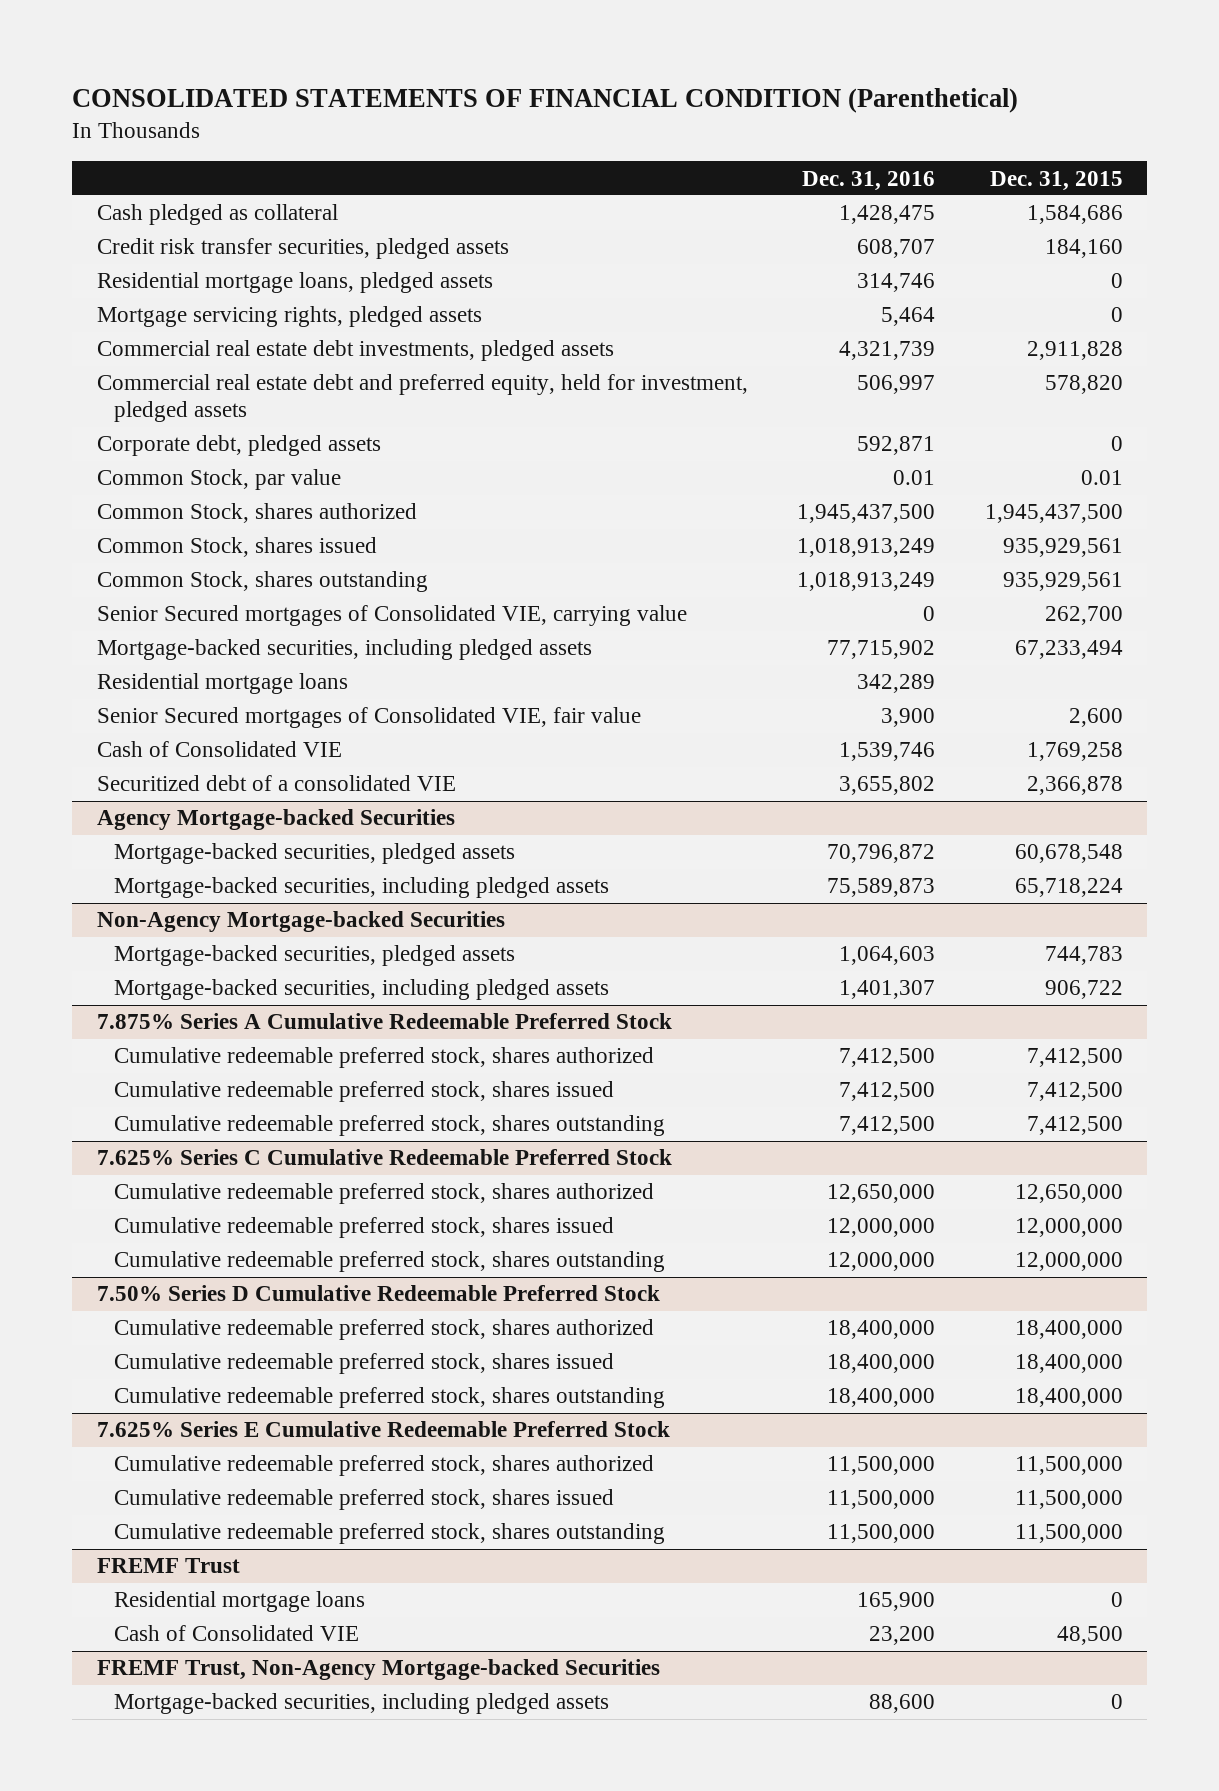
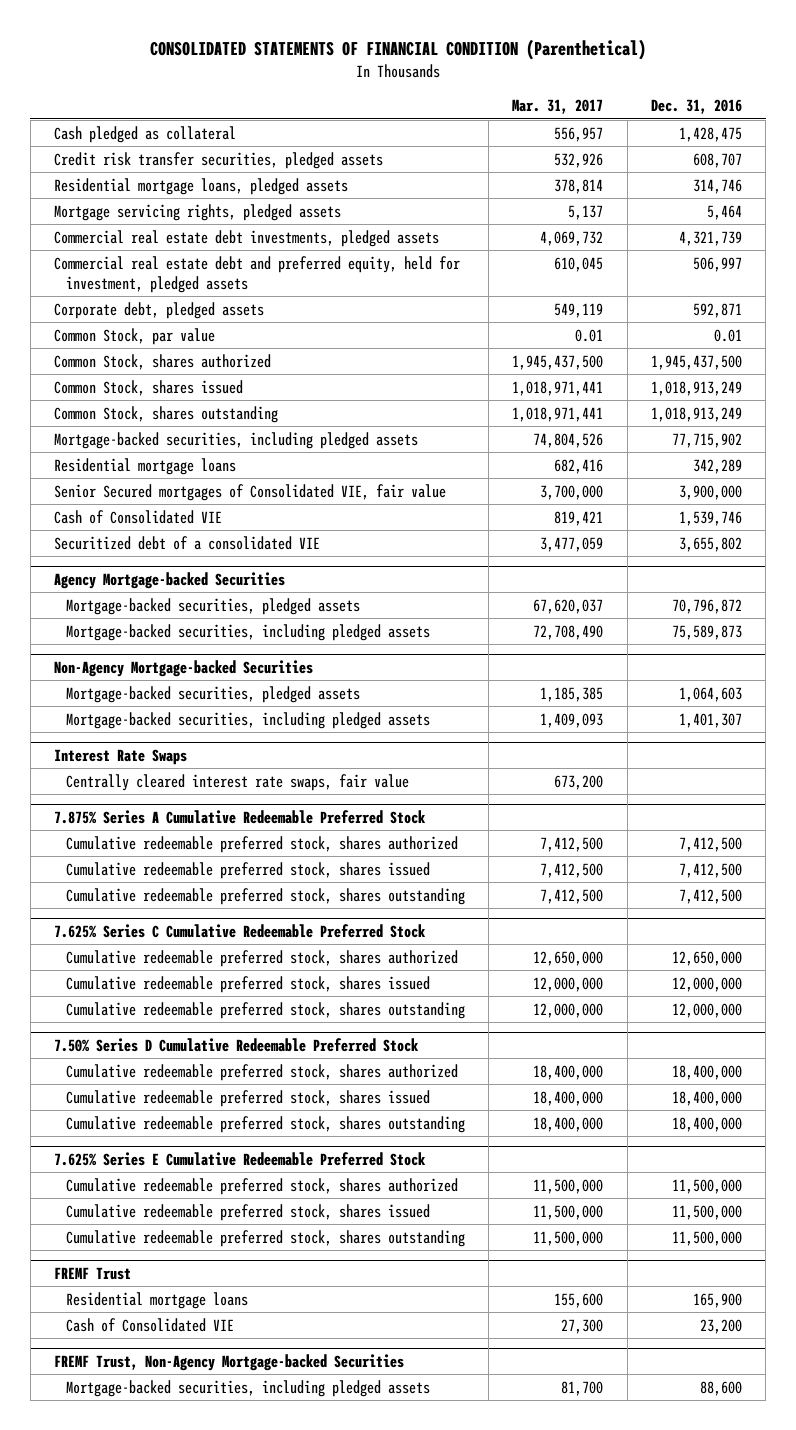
- | Dec. 31, 2016 | Dec. 31, 2015
+ | Mar. 31, 2017 | Dec. 31, 2016
- Senior Secured mortgages of Consolidated VIE, carrying value | 0 | 262,700
- Senior Secured mortgages of Consolidated VIE, fair value | 3,900 | 2,600
+ Senior Secured mortgages of Consolidated VIE, fair value | 3,700,000 | 3,900,000
+ Interest Rate Swaps
+ Centrally cleared interest rate swaps, fair value | 673,200 |

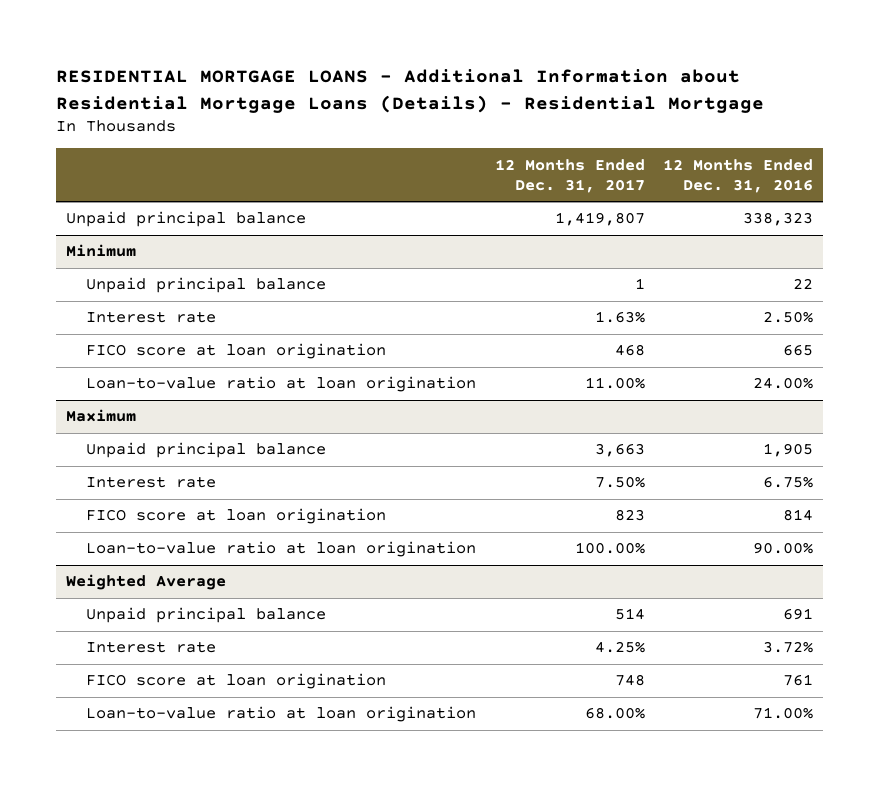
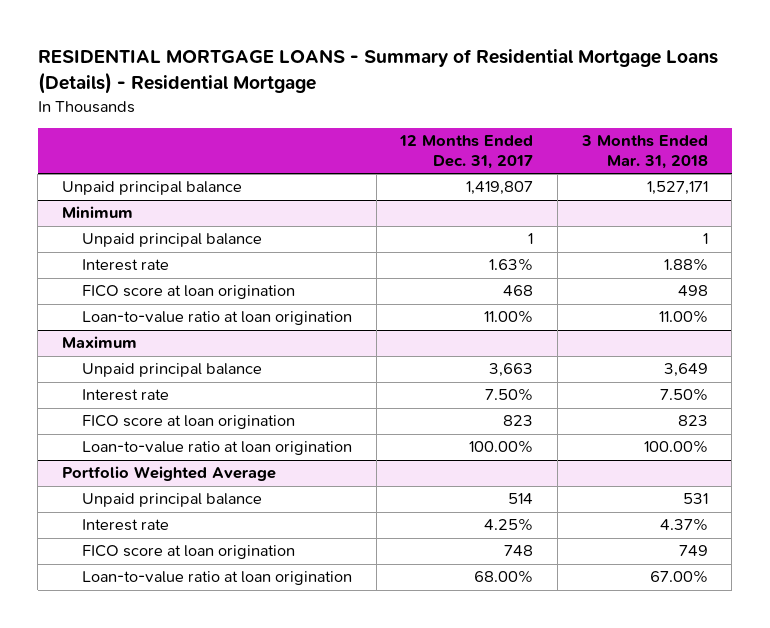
- RESIDENTIAL MORTGAGE LOANS - Additional Information about Residential Mortgage Loans (Details) - Residential Mortgage
+ RESIDENTIAL MORTGAGE LOANS - Summary of Residential Mortgage Loans (Details) - Residential Mortgage
- | 12 Months Ended Dec. 31, 2017 | 12 Months Ended Dec. 31, 2016
+ | 12 Months Ended Dec. 31, 2017 | 3 Months Ended Mar. 31, 2018
- Weighted Average
+ Portfolio Weighted Average

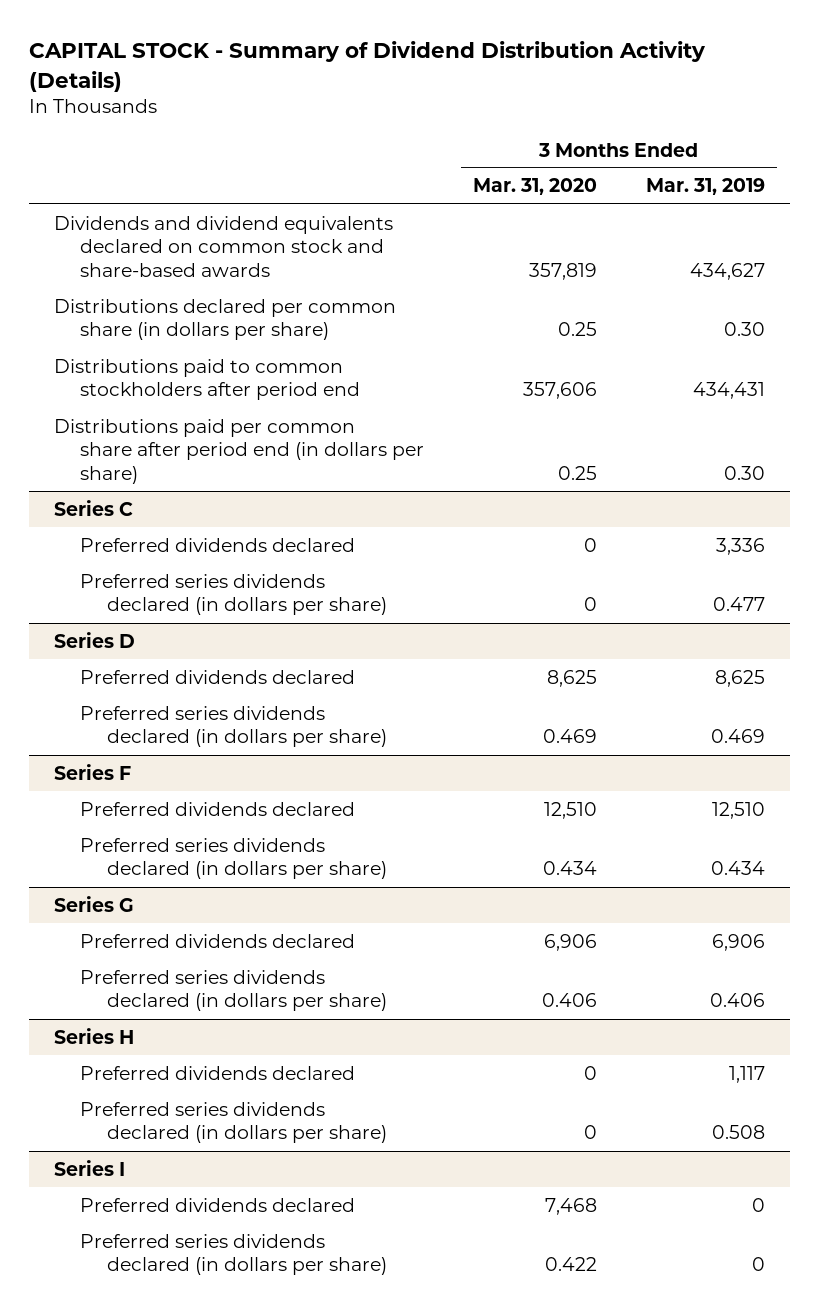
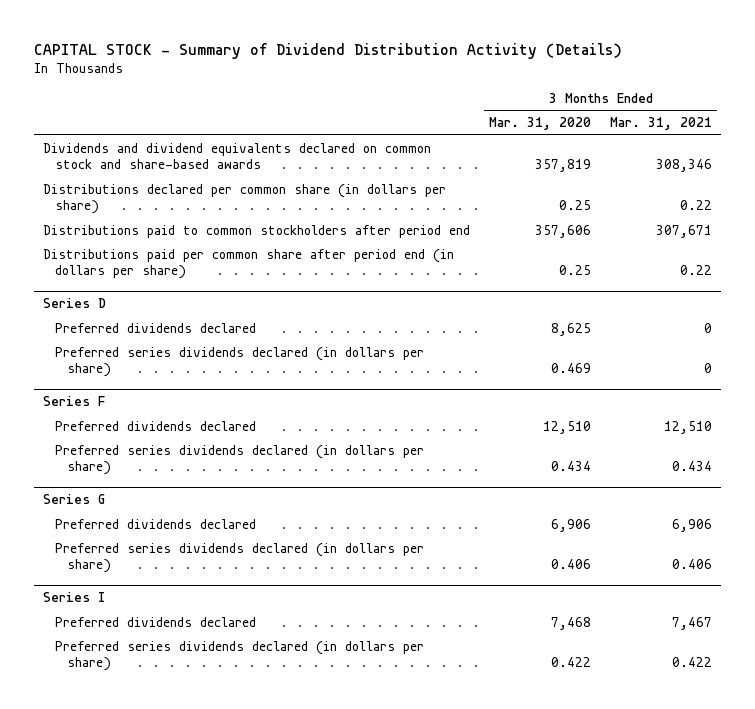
- | 3 Months Ended Mar. 31, 2020 | 3 Months Ended Mar. 31, 2019
+ | 3 Months Ended Mar. 31, 2020 | 3 Months Ended Mar. 31, 2021
- Series C
- Preferred dividends declared | 0 | 3,336
- Preferred series dividends declared (in dollars per share) | 0 | 0.477
- Series H
- Preferred dividends declared | 0 | 1,117
- Preferred series dividends declared (in dollars per share) | 0 | 0.508

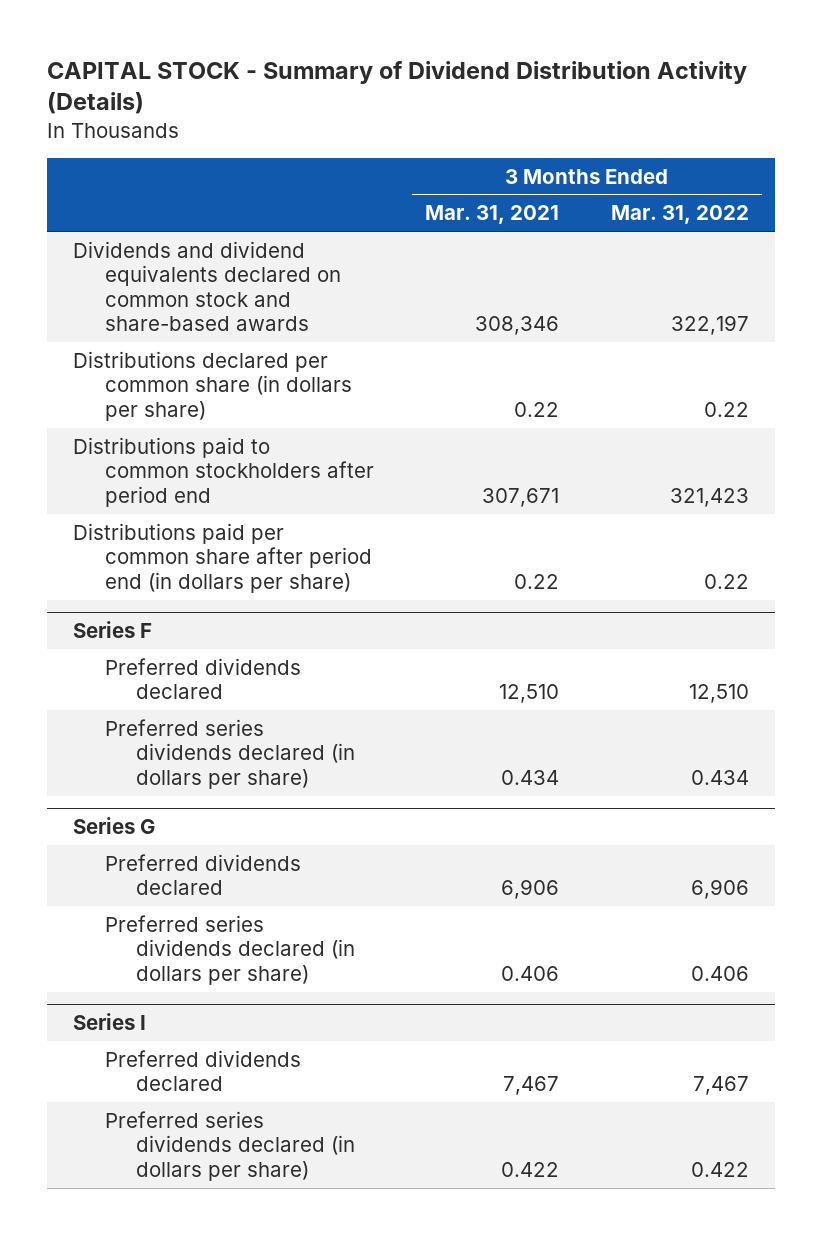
- | 3 Months Ended Mar. 31, 2020 | 3 Months Ended Mar. 31, 2021
+ | 3 Months Ended Mar. 31, 2021 | 3 Months Ended Mar. 31, 2022
- Series D
- Preferred dividends declared | 8,625 | 0
- Preferred series dividends declared (in dollars per share) | 0.469 | 0

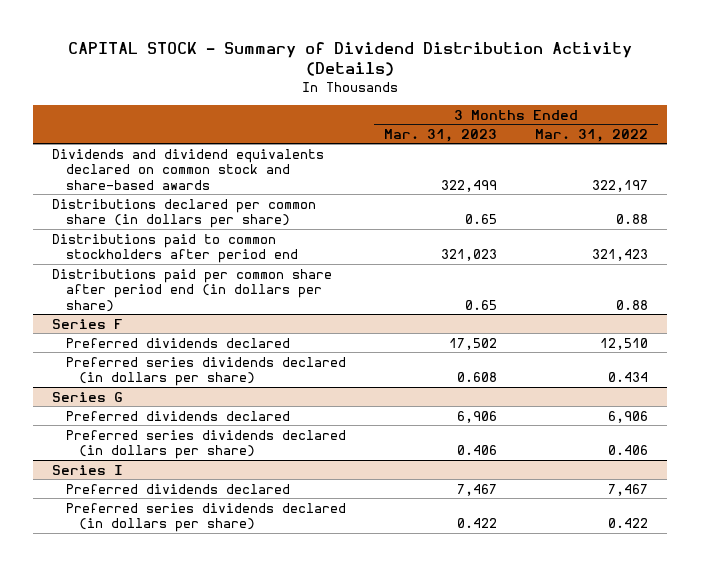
- | 3 Months Ended Mar. 31, 2021 | 3 Months Ended Mar. 31, 2022
+ | 3 Months Ended Mar. 31, 2023 | 3 Months Ended Mar. 31, 2022
- Distributions declared per common share (in dollars per share) | 0.22 | 0.22
+ Distributions declared per common share (in dollars per share) | 0.65 | 0.88
- Distributions paid per common share after period end (in dollars per share) | 0.22 | 0.22
+ Distributions paid per common share after period end (in dollars per share) | 0.65 | 0.88

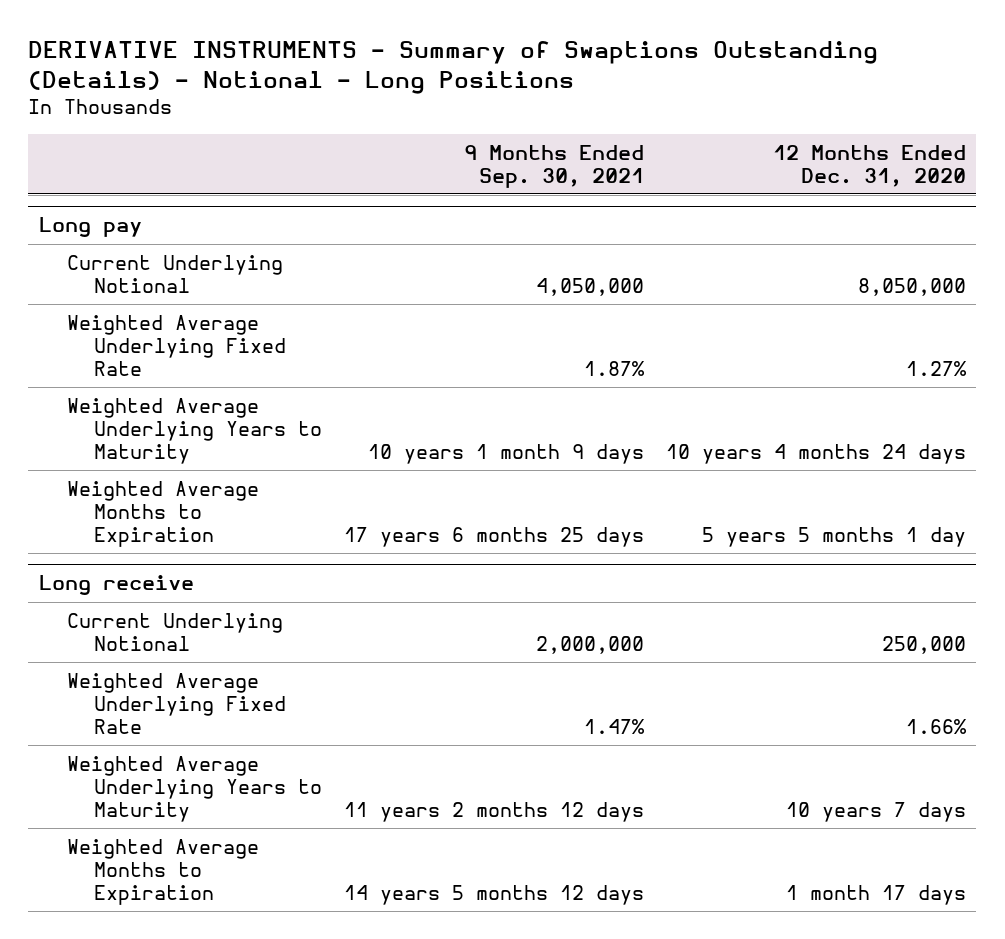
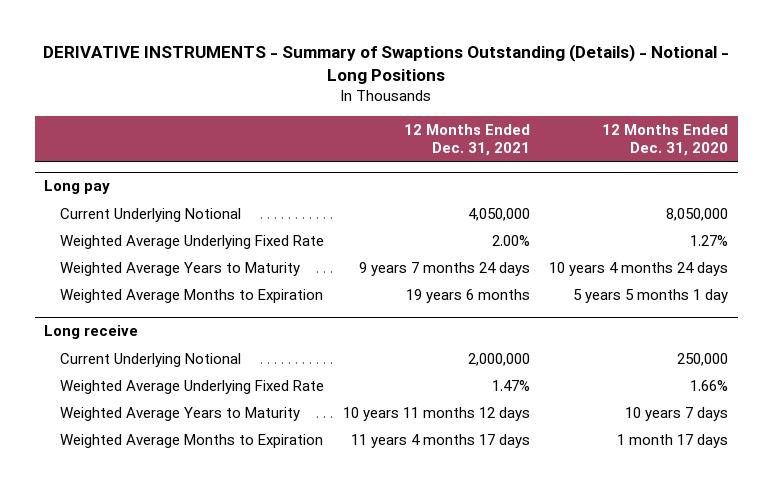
- | 9 Months Ended Sep. 30, 2021 | 12 Months Ended Dec. 31, 2020
+ | 12 Months Ended Dec. 31, 2021 | 12 Months Ended Dec. 31, 2020
@ Long pay
- Weighted Average Underlying Years to Maturity | 10 years 1 month 9 days | 10 years 4 months 24 days
+ Weighted Average Years to Maturity | 9 years 7 months 24 days | 10 years 4 months 24 days
@ Long receive
- Weighted Average Underlying Years to Maturity | 11 years 2 months 12 days | 10 years 7 days
+ Weighted Average Years to Maturity | 10 years 11 months 12 days | 10 years 7 days

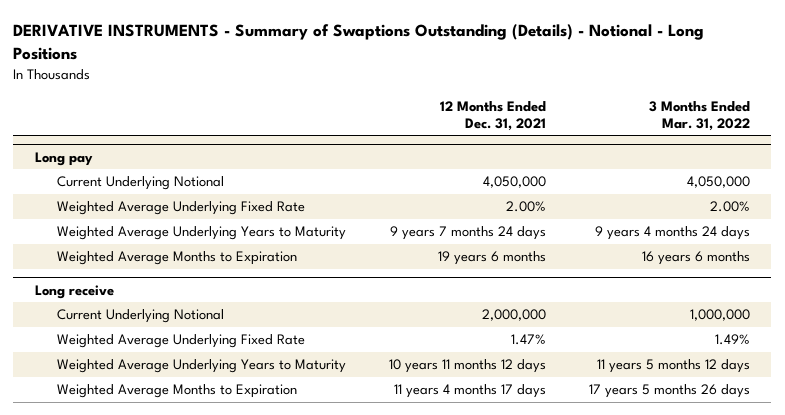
- | 12 Months Ended Dec. 31, 2021 | 12 Months Ended Dec. 31, 2020
+ | 12 Months Ended Dec. 31, 2021 | 3 Months Ended Mar. 31, 2022
@ Long pay
- Weighted Average Years to Maturity | 9 years 7 months 24 days | 10 years 4 months 24 days
+ Weighted Average Underlying Years to Maturity | 9 years 7 months 24 days | 9 years 4 months 24 days
@ Long receive
- Weighted Average Years to Maturity | 10 years 11 months 12 days | 10 years 7 days
+ Weighted Average Underlying Years to Maturity | 10 years 11 months 12 days | 11 years 5 months 12 days

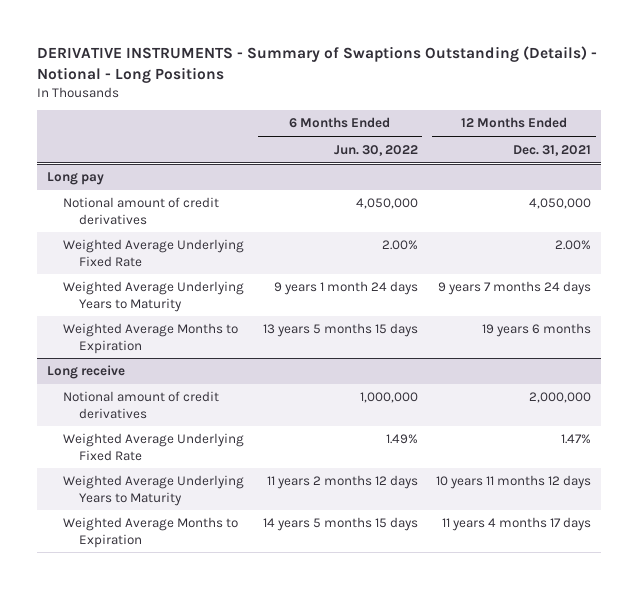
- | 12 Months Ended Dec. 31, 2021 | 3 Months Ended Mar. 31, 2022
+ | 6 Months Ended Jun. 30, 2022 | 12 Months Ended Dec. 31, 2021
@ Long pay
- Current Underlying Notional | 4,050,000 | 4,050,000
+ Notional amount of credit derivatives | 4,050,000 | 4,050,000
@ Long receive
- Current Underlying Notional | 2,000,000 | 1,000,000
+ Notional amount of credit derivatives | 1,000,000 | 2,000,000

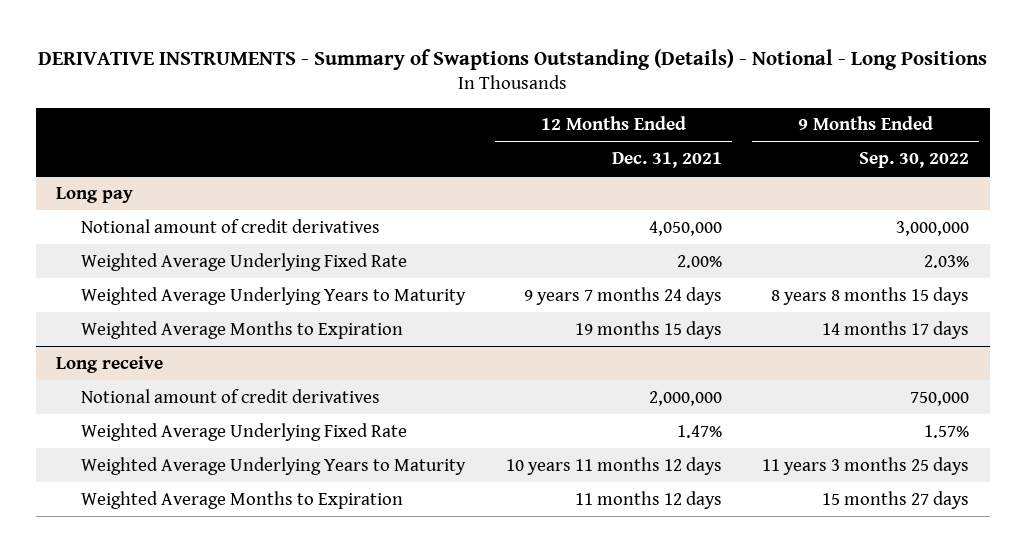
- | 6 Months Ended Jun. 30, 2022 | 12 Months Ended Dec. 31, 2021
+ | 12 Months Ended Dec. 31, 2021 | 9 Months Ended Sep. 30, 2022
@ Long pay
- Weighted Average Months to Expiration | 13 years 5 months 15 days | 19 years 6 months
+ Weighted Average Months to Expiration | 19 months 15 days | 14 months 17 days
@ Long receive
- Weighted Average Months to Expiration | 14 years 5 months 15 days | 11 years 4 months 17 days
+ Weighted Average Months to Expiration | 11 months 12 days | 15 months 27 days

